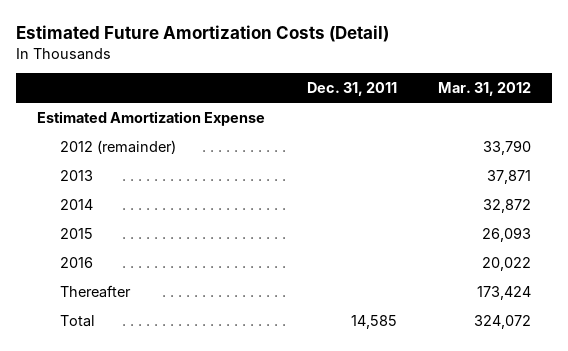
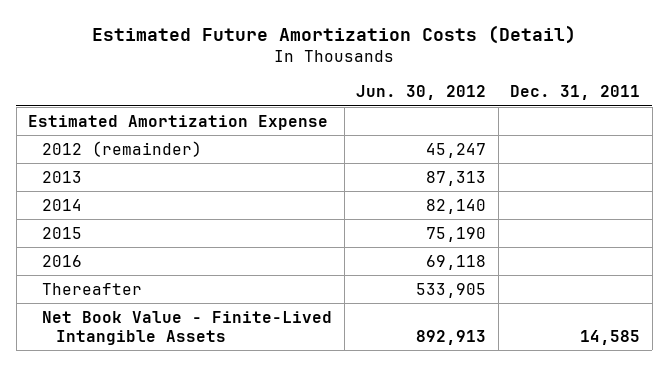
- | Dec. 31, 2011 | Mar. 31, 2012
+ | Jun. 30, 2012 | Dec. 31, 2011
- Total | 14,585 | 324,072
+ Net Book Value - Finite-Lived Intangible Assets | 892,913 | 14,585

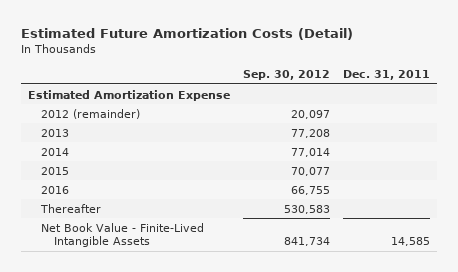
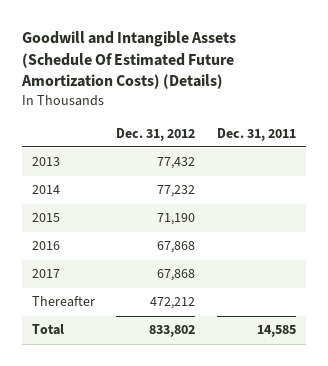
- Estimated Future Amortization Costs (Detail)
+ Goodwill and Intangible Assets (Schedule Of Estimated Future Amortization Costs) (Details)
- | Sep. 30, 2012 | Dec. 31, 2011
+ | Dec. 31, 2012 | Dec. 31, 2011
- Estimated Amortization Expense
- 2012 (remainder) | 20,097 |
+ 2017 | 67,868 |
- Net Book Value - Finite-Lived Intangible Assets | 841,734 | 14,585
+ Total | 833,802 | 14,585

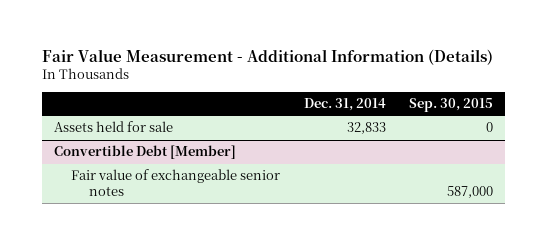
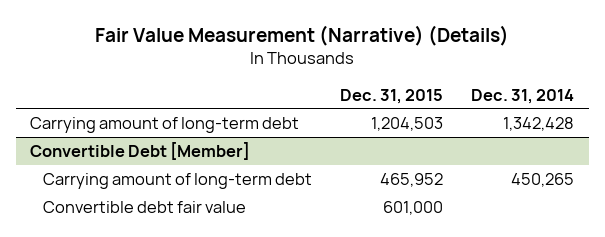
- Fair Value Measurement - Additional Information (Details)
+ Fair Value Measurement (Narrative) (Details)
- | Dec. 31, 2014 | Sep. 30, 2015
+ | Dec. 31, 2015 | Dec. 31, 2014
- Assets held for sale | 32,833 | 0
+ Carrying amount of long-term debt | 1,204,503 | 1,342,428
@ Convertible Debt [Member]
- Fair value of exchangeable senior notes | | 587,000
+ Carrying amount of long-term debt | 465,952 | 450,265
+ Convertible debt fair value | 601,000 |

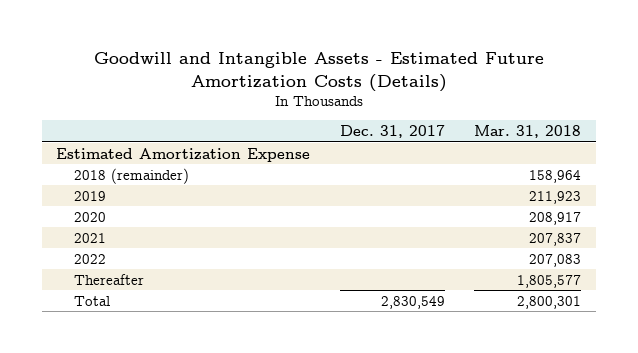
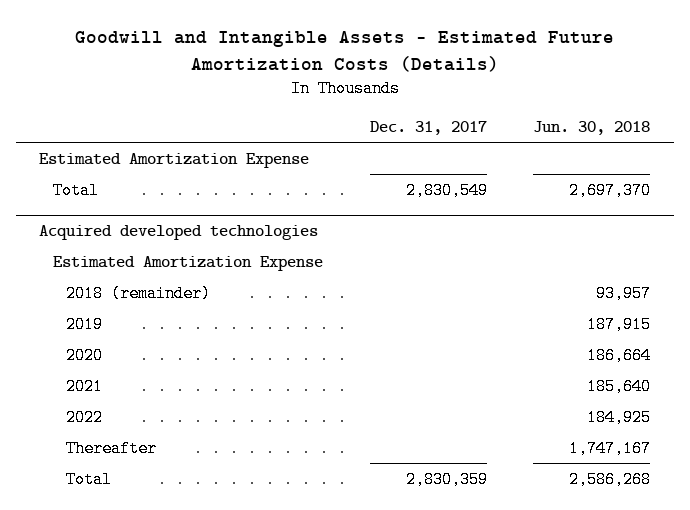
- | Dec. 31, 2017 | Mar. 31, 2018
+ | Dec. 31, 2017 | Jun. 30, 2018
- 2018 (remainder) | | 158,964
- 2019 | | 211,923
- 2020 | | 208,917
- 2021 | | 207,837
- 2022 | | 207,083
- Thereafter | | 1,805,577
+ Acquired developed technologies
+ Estimated Amortization Expense
+ 2018 (remainder) | | 93,957
+ 2019 | | 187,915
+ 2020 | | 186,664
+ 2021 | | 185,640
+ 2022 | | 184,925
+ Thereafter | | 1,747,167
+ Total | 2,830,359 | 2,586,268

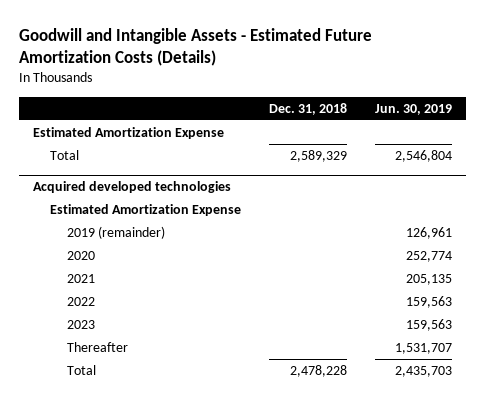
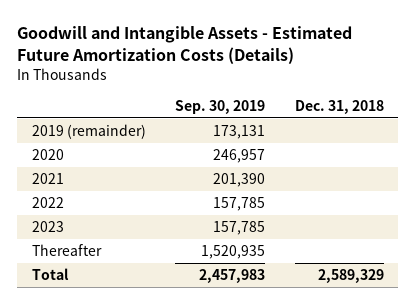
- | Dec. 31, 2018 | Jun. 30, 2019
+ | Sep. 30, 2019 | Dec. 31, 2018
- Estimated Amortization Expense
+ 2019 (remainder) | 173,131 |
+ 2020 | 246,957 |
+ 2021 | 201,390 |
+ 2022 | 157,785 |
+ 2023 | 157,785 |
+ Thereafter | 1,520,935 |
- Acquired developed technologies
- Estimated Amortization Expense
- 2019 (remainder) | | 126,961
- 2020 | | 252,774
- 2021 | | 205,135
- 2022 | | 159,563
- 2023 | | 159,563
- Thereafter | | 1,531,707
- Total | 2,478,228 | 2,435,703

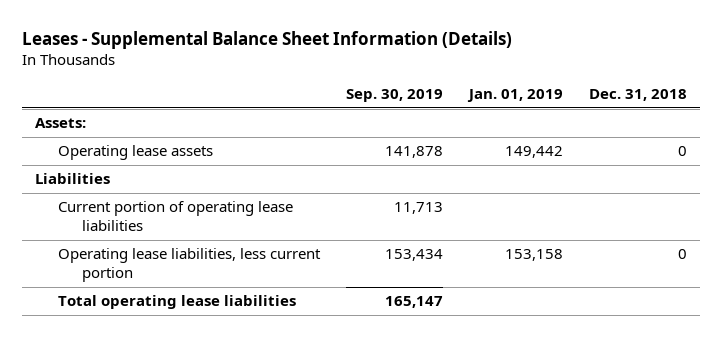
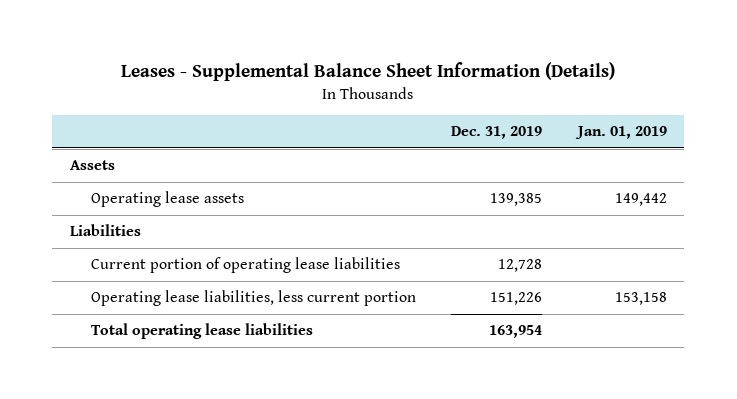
- | Sep. 30, 2019 | Jan. 01, 2019 | Dec. 31, 2018
+ | Dec. 31, 2019 | Jan. 01, 2019
- Assets:
+ Assets

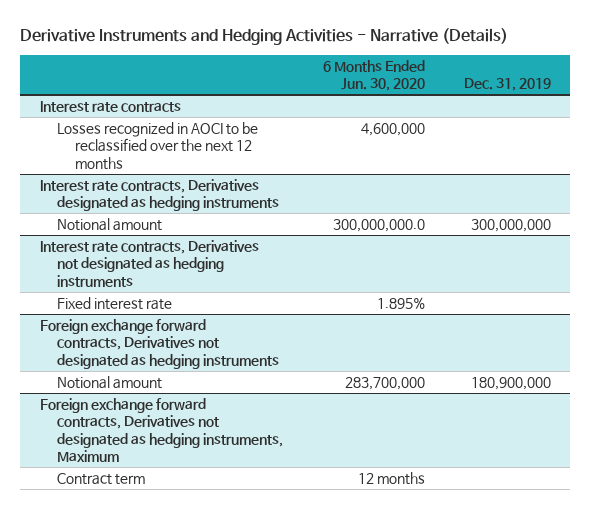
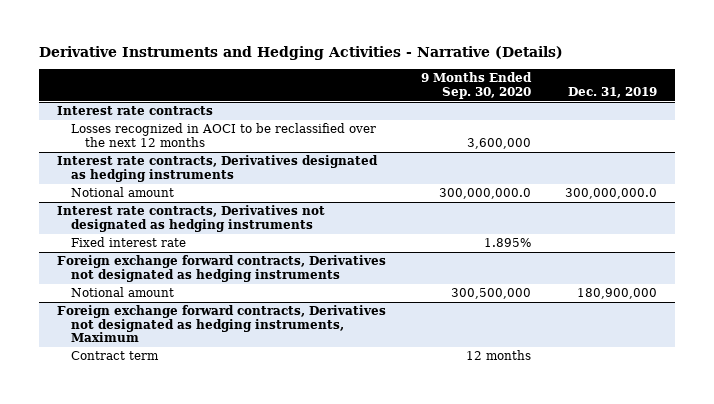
- | 6 Months Ended Jun. 30, 2020 | Dec. 31, 2019
+ | 9 Months Ended Sep. 30, 2020 | Dec. 31, 2019
@ Interest rate contracts, Derivatives designated as hedging instruments
- Notional amount | 300,000,000.0 | 300,000,000
+ Notional amount | 300,000,000.0 | 300,000,000.0

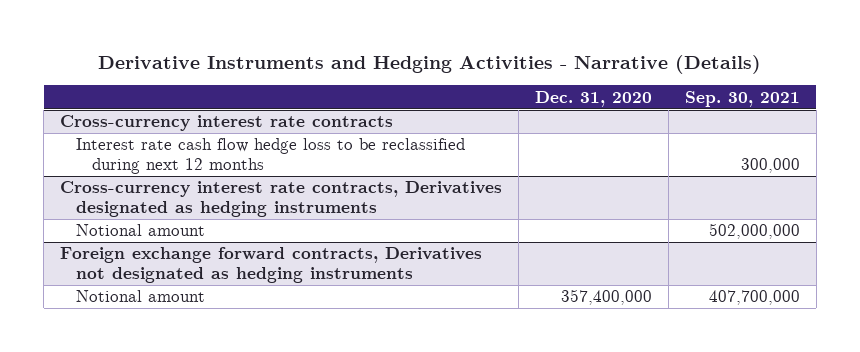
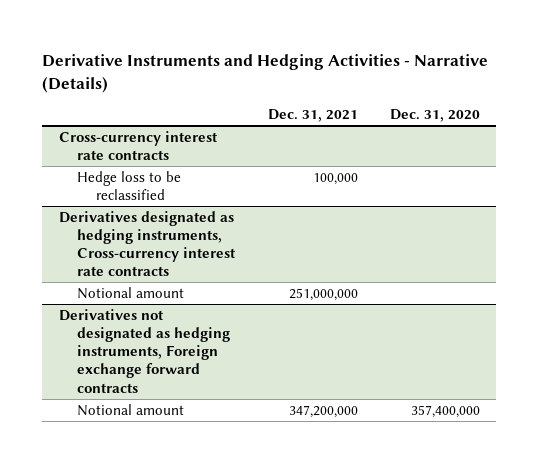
- | Dec. 31, 2020 | Sep. 30, 2021
+ | Dec. 31, 2021 | Dec. 31, 2020
@ Cross-currency interest rate contracts
- Interest rate cash flow hedge loss to be reclassified during next 12 months | | 300,000
- Cross-currency interest rate contracts, Derivatives designated as hedging instruments
@ Cross-currency interest rate contracts
+ Hedge loss to be reclassified | 100,000 |
+ Derivatives designated as hedging instruments, Cross-currency interest rate contracts
- Foreign exchange forward contracts, Derivatives not designated as hedging instruments
+ Derivatives not designated as hedging instruments, Foreign exchange forward contracts

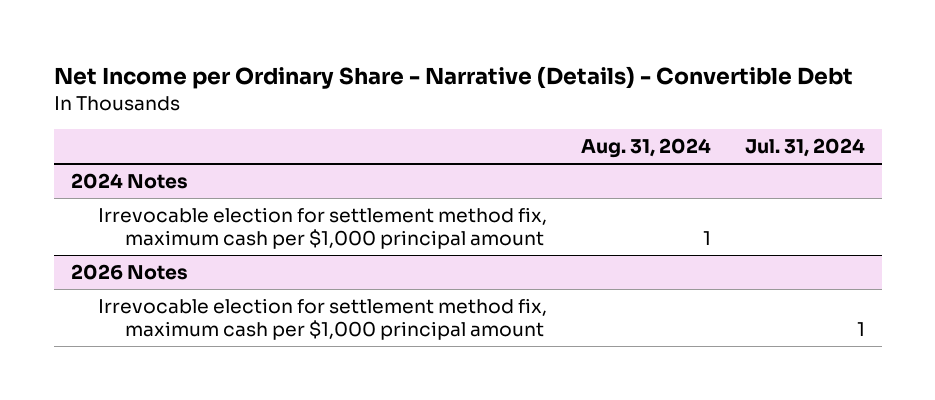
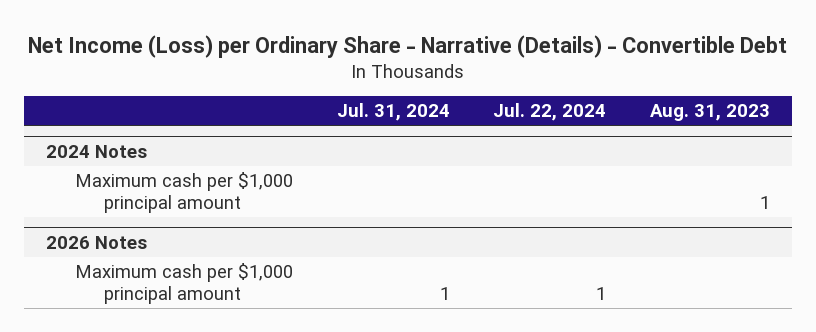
- Net Income per Ordinary Share - Narrative (Details) - Convertible Debt
+ Net Income (Loss) per Ordinary Share - Narrative (Details) - Convertible Debt
- | Aug. 31, 2024 | Jul. 31, 2024
+ | Jul. 31, 2024 | Jul. 22, 2024 | Aug. 31, 2023
@ 2024 Notes
- Irrevocable election for settlement method fix, maximum cash per $1,000 principal amount | 1 |
+ Maximum cash per $1,000 principal amount | | | 1
@ 2026 Notes
- Irrevocable election for settlement method fix, maximum cash per $1,000 principal amount | | 1
+ Maximum cash per $1,000 principal amount | 1 | 1 |

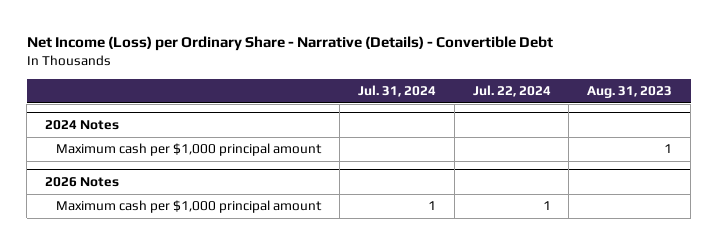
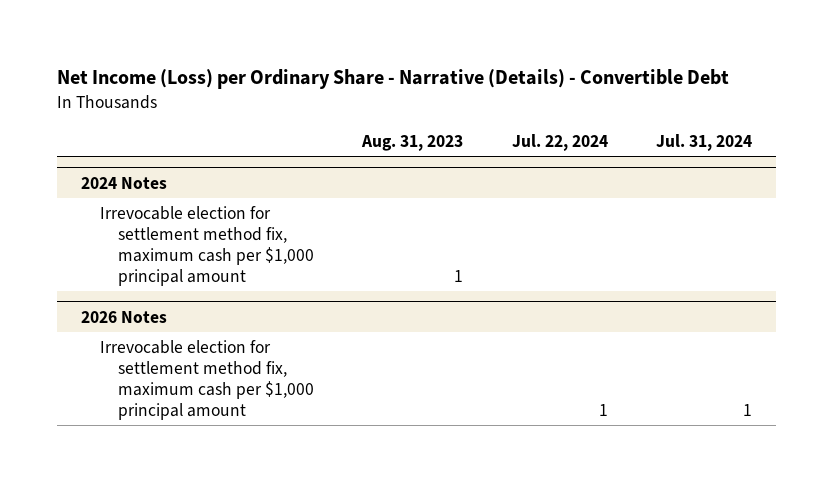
- | Jul. 31, 2024 | Jul. 22, 2024 | Aug. 31, 2023
+ | Aug. 31, 2023 | Jul. 22, 2024 | Jul. 31, 2024
@ 2024 Notes
- Maximum cash per $1,000 principal amount | | | 1
+ Irrevocable election for settlement method fix, maximum cash per $1,000 principal amount | 1 | |
@ 2026 Notes
- Maximum cash per $1,000 principal amount | 1 | 1 |
+ Irrevocable election for settlement method fix, maximum cash per $1,000 principal amount | | 1 | 1

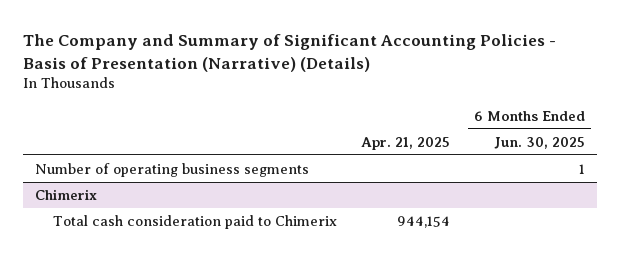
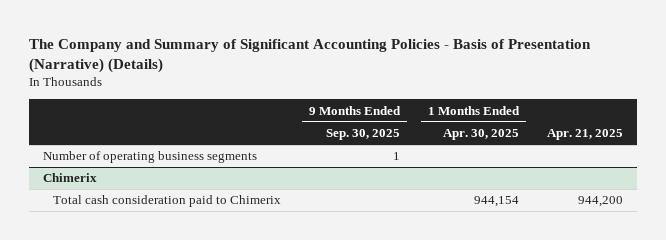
- | Apr. 21, 2025 | 6 Months Ended Jun. 30, 2025
+ | 9 Months Ended Sep. 30, 2025 | 1 Months Ended Apr. 30, 2025 | Apr. 21, 2025
@ Chimerix
- Total cash consideration paid to Chimerix | 944,154 |
+ Total cash consideration paid to Chimerix | | 944,154 | 944,200

